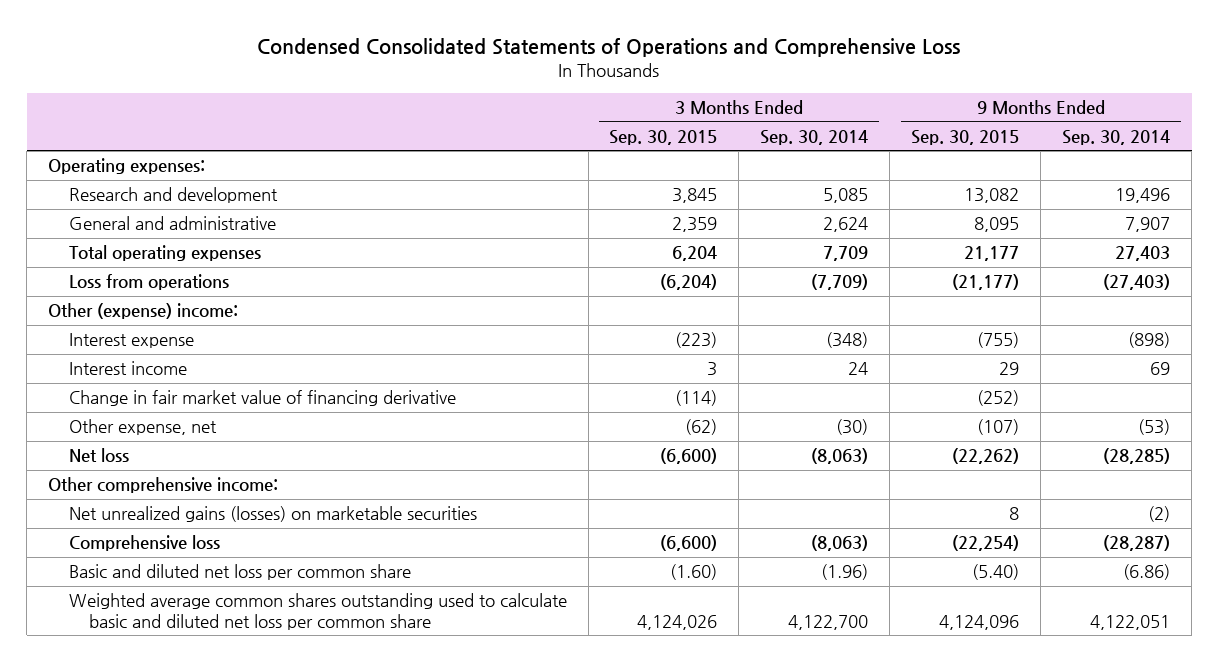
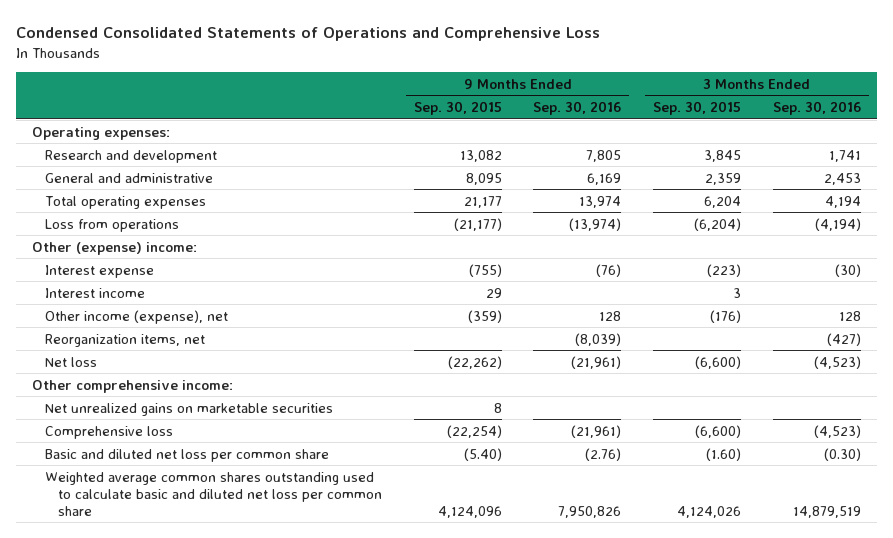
- | 3 Months Ended Sep. 30, 2015 | 3 Months Ended Sep. 30, 2014 | 9 Months Ended Sep. 30, 2015 | 9 Months Ended Sep. 30, 2014
+ | 9 Months Ended Sep. 30, 2015 | 9 Months Ended Sep. 30, 2016 | 3 Months Ended Sep. 30, 2015 | 3 Months Ended Sep. 30, 2016
- Change in fair market value of financing derivative | (114) | | (252) |
- Other expense, net | (62) | (30) | (107) | (53)
+ Other income (expense), net | (359) | 128 | (176) | 128
+ Reorganization items, net | | (8,039) | | (427)
- Net unrealized gains (losses) on marketable securities | | | 8 | (2)
+ Net unrealized gains on marketable securities | 8 | | |

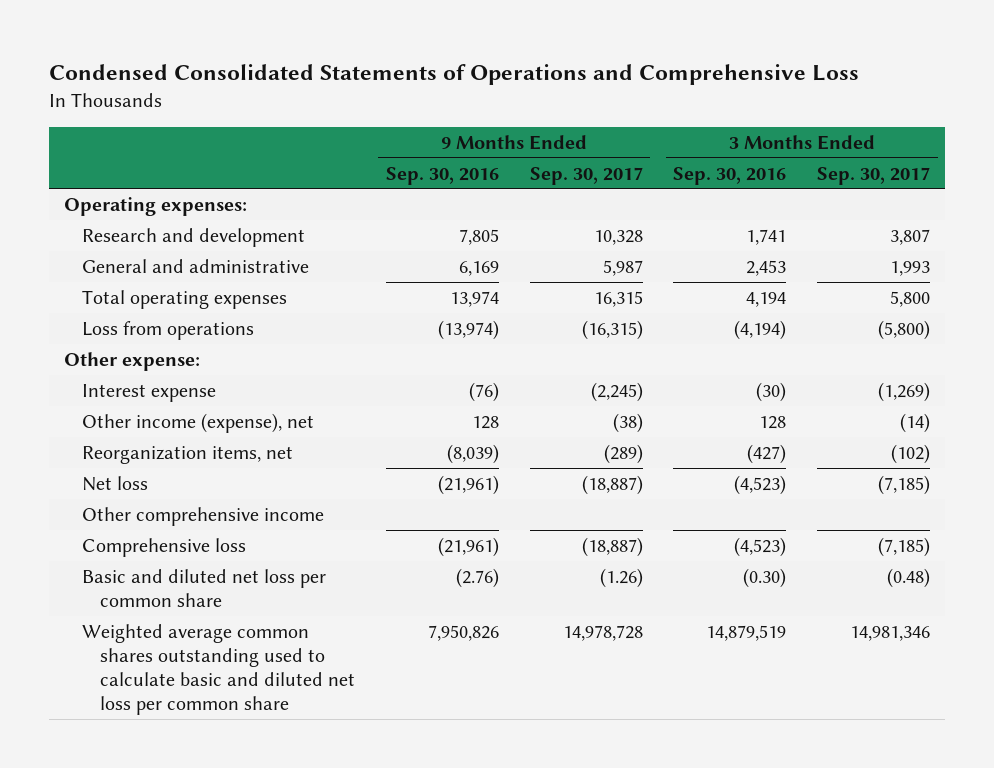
- | 9 Months Ended Sep. 30, 2015 | 9 Months Ended Sep. 30, 2016 | 3 Months Ended Sep. 30, 2015 | 3 Months Ended Sep. 30, 2016
+ | 9 Months Ended Sep. 30, 2016 | 9 Months Ended Sep. 30, 2017 | 3 Months Ended Sep. 30, 2016 | 3 Months Ended Sep. 30, 2017
- Other (expense) income:
+ Other expense:
- Interest income | 29 | | 3 |
- Other comprehensive income:
- Net unrealized gains on marketable securities | 8 | | |
+ Other comprehensive income

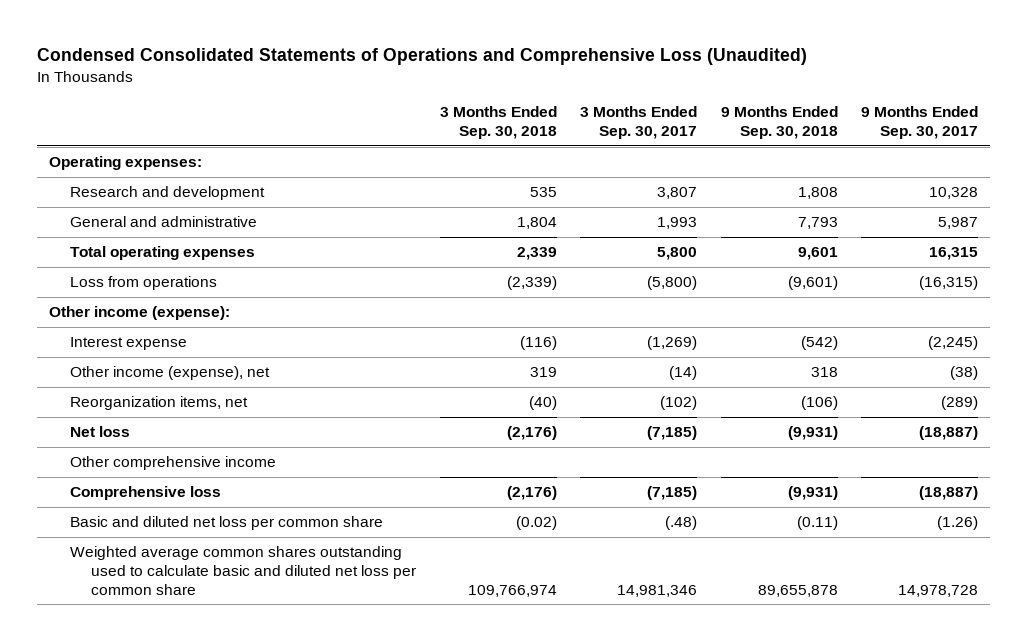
- Condensed Consolidated Statements of Operations and Comprehensive Loss
+ Condensed Consolidated Statements of Operations and Comprehensive Loss (Unaudited)
- | 9 Months Ended Sep. 30, 2016 | 9 Months Ended Sep. 30, 2017 | 3 Months Ended Sep. 30, 2016 | 3 Months Ended Sep. 30, 2017
+ | 3 Months Ended Sep. 30, 2018 | 3 Months Ended Sep. 30, 2017 | 9 Months Ended Sep. 30, 2018 | 9 Months Ended Sep. 30, 2017
- Other expense:
+ Other income (expense):
- Basic and diluted net loss per common share | (2.76) | (1.26) | (0.30) | (0.48)
+ Basic and diluted net loss per common share | (0.02) | (.48) | (0.11) | (1.26)

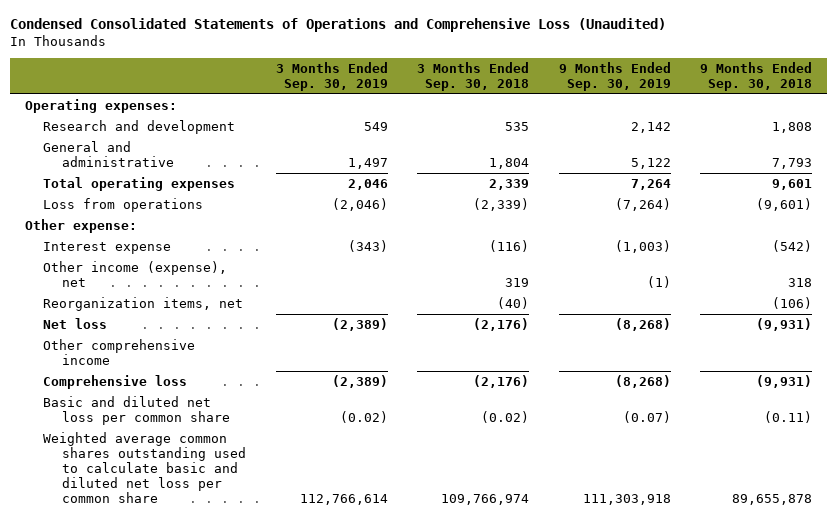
- | 3 Months Ended Sep. 30, 2018 | 3 Months Ended Sep. 30, 2017 | 9 Months Ended Sep. 30, 2018 | 9 Months Ended Sep. 30, 2017
+ | 3 Months Ended Sep. 30, 2019 | 3 Months Ended Sep. 30, 2018 | 9 Months Ended Sep. 30, 2019 | 9 Months Ended Sep. 30, 2018
- Other income (expense):
+ Other expense:

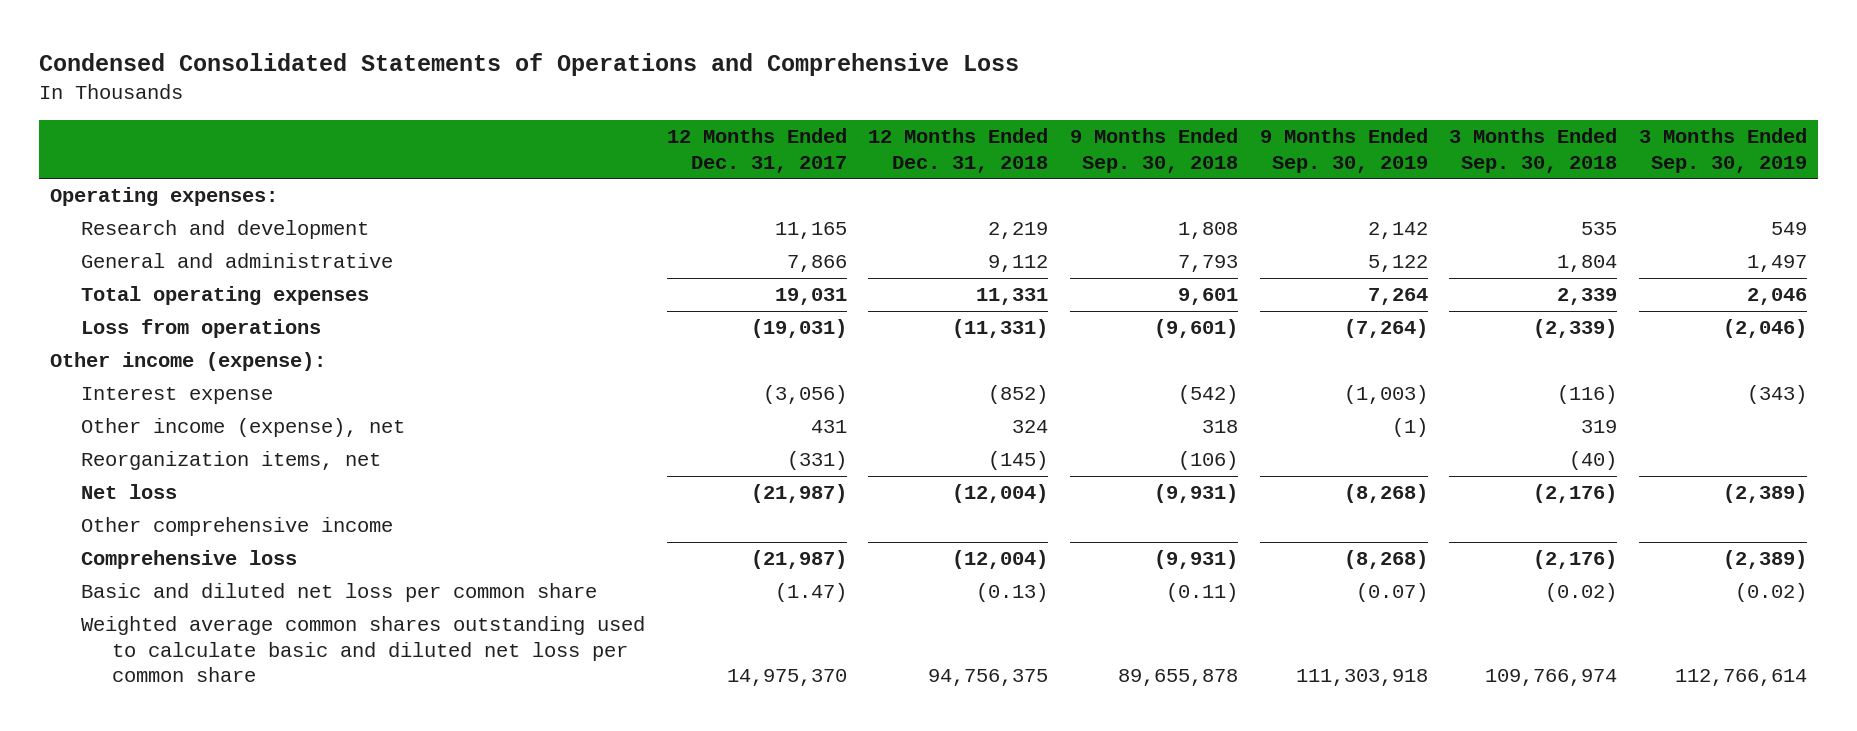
- Condensed Consolidated Statements of Operations and Comprehensive Loss (Unaudited)
+ Condensed Consolidated Statements of Operations and Comprehensive Loss
- | 3 Months Ended Sep. 30, 2019 | 3 Months Ended Sep. 30, 2018 | 9 Months Ended Sep. 30, 2019 | 9 Months Ended Sep. 30, 2018
+ | 12 Months Ended Dec. 31, 2017 | 12 Months Ended Dec. 31, 2018 | 9 Months Ended Sep. 30, 2018 | 9 Months Ended Sep. 30, 2019 | 3 Months Ended Sep. 30, 2018 | 3 Months Ended Sep. 30, 2019
- Other expense:
+ Other income (expense):

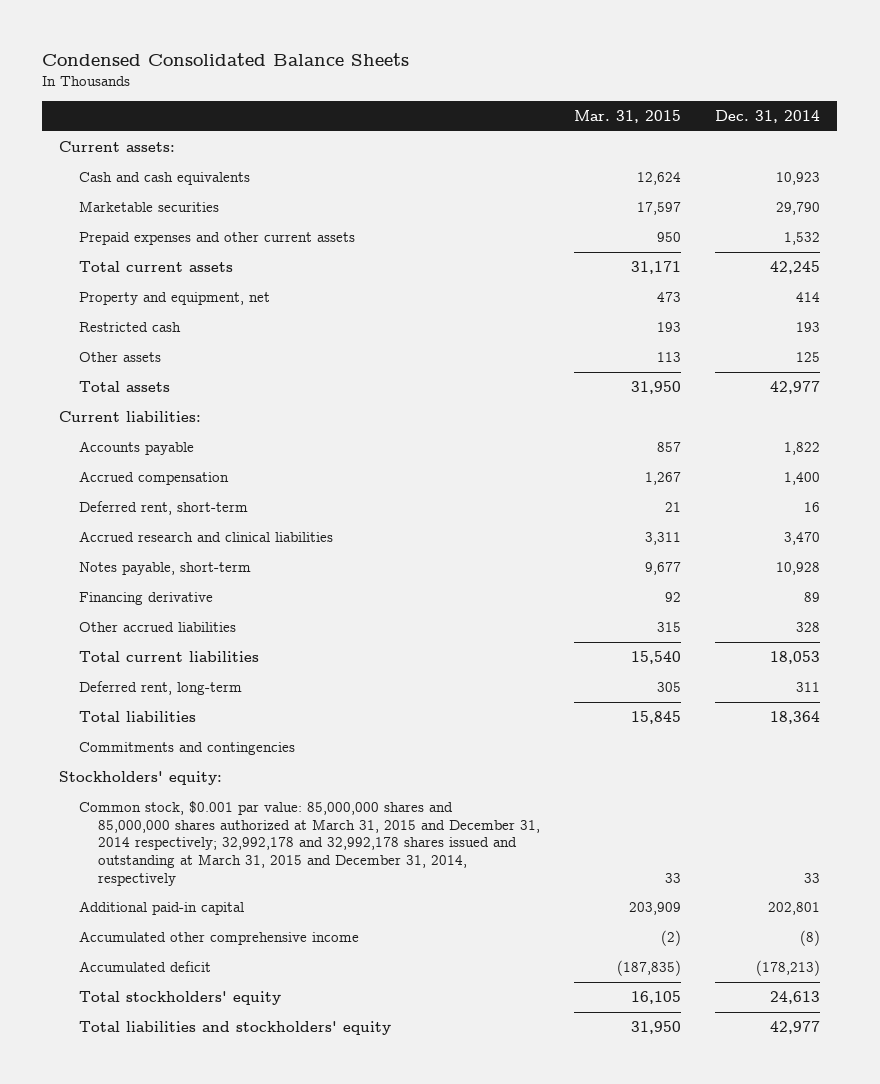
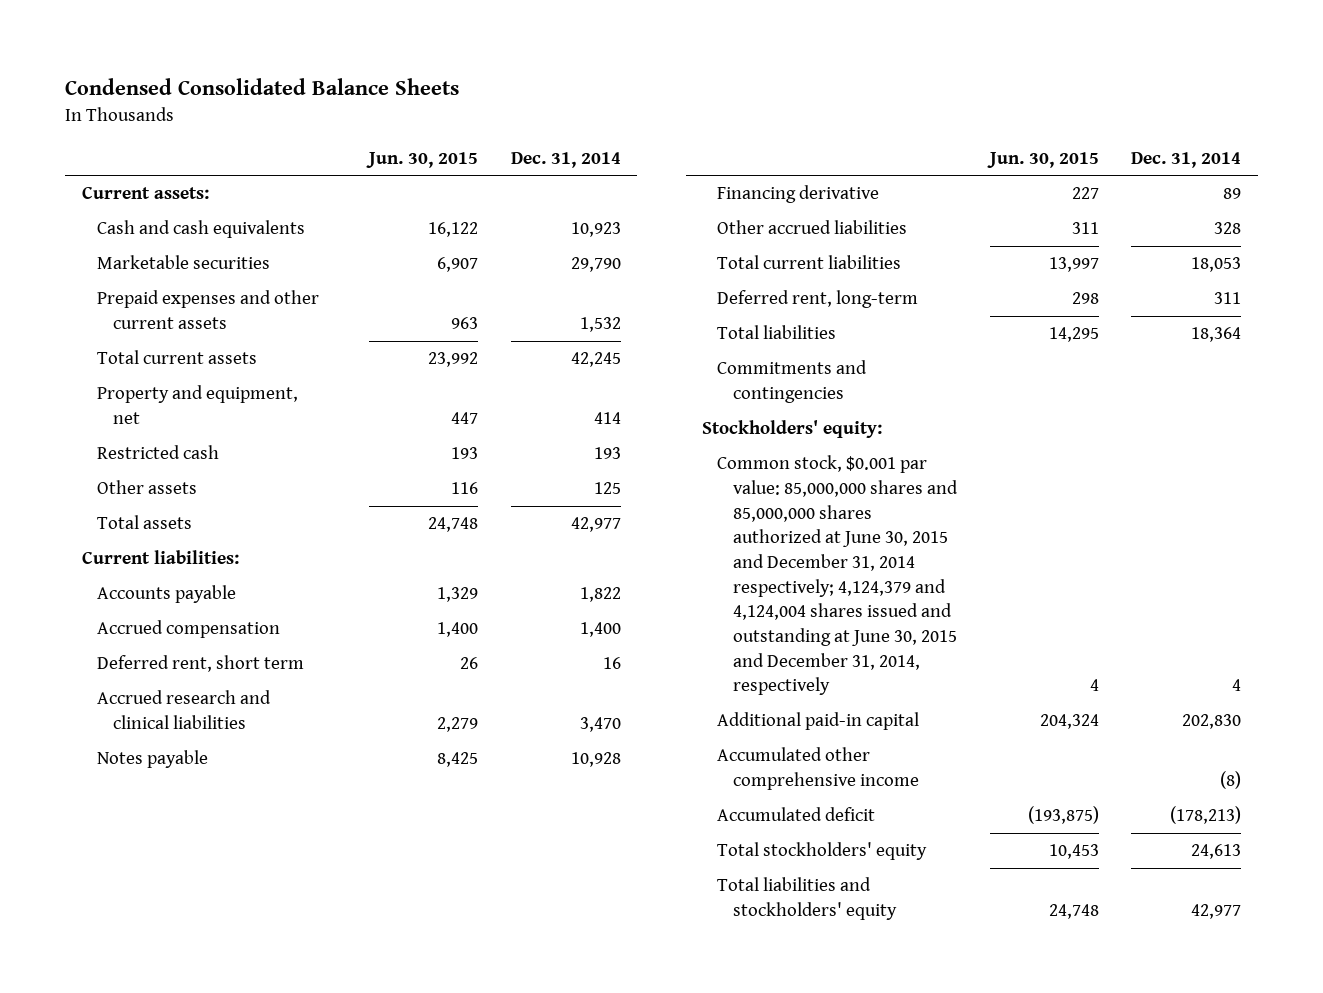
- | Mar. 31, 2015 | Dec. 31, 2014
+ | Jun. 30, 2015 | Dec. 31, 2014
- Deferred rent, short-term | 21 | 16
+ Deferred rent, short term | 26 | 16
- Notes payable, short-term | 9,677 | 10,928
+ Notes payable | 8,425 | 10,928
- Common stock, $0.001 par value: 85,000,000 shares and 85,000,000 shares authorized at March 31, 2015 and December 31, 2014 respectively; 32,992,178 and 32,992,178 shares issued and outstanding at March 31, 2015 and December 31, 2014, respectively | 33 | 33
- Additional paid-in capital | 203,909 | 202,801
+ Common stock, $0.001 par value: 85,000,000 shares and 85,000,000 shares authorized at June 30, 2015 and December 31, 2014 respectively; 4,124,379 and 4,124,004 shares issued and outstanding at June 30, 2015 and December 31, 2014, respectively | 4 | 4
+ Additional paid-in capital | 204,324 | 202,830

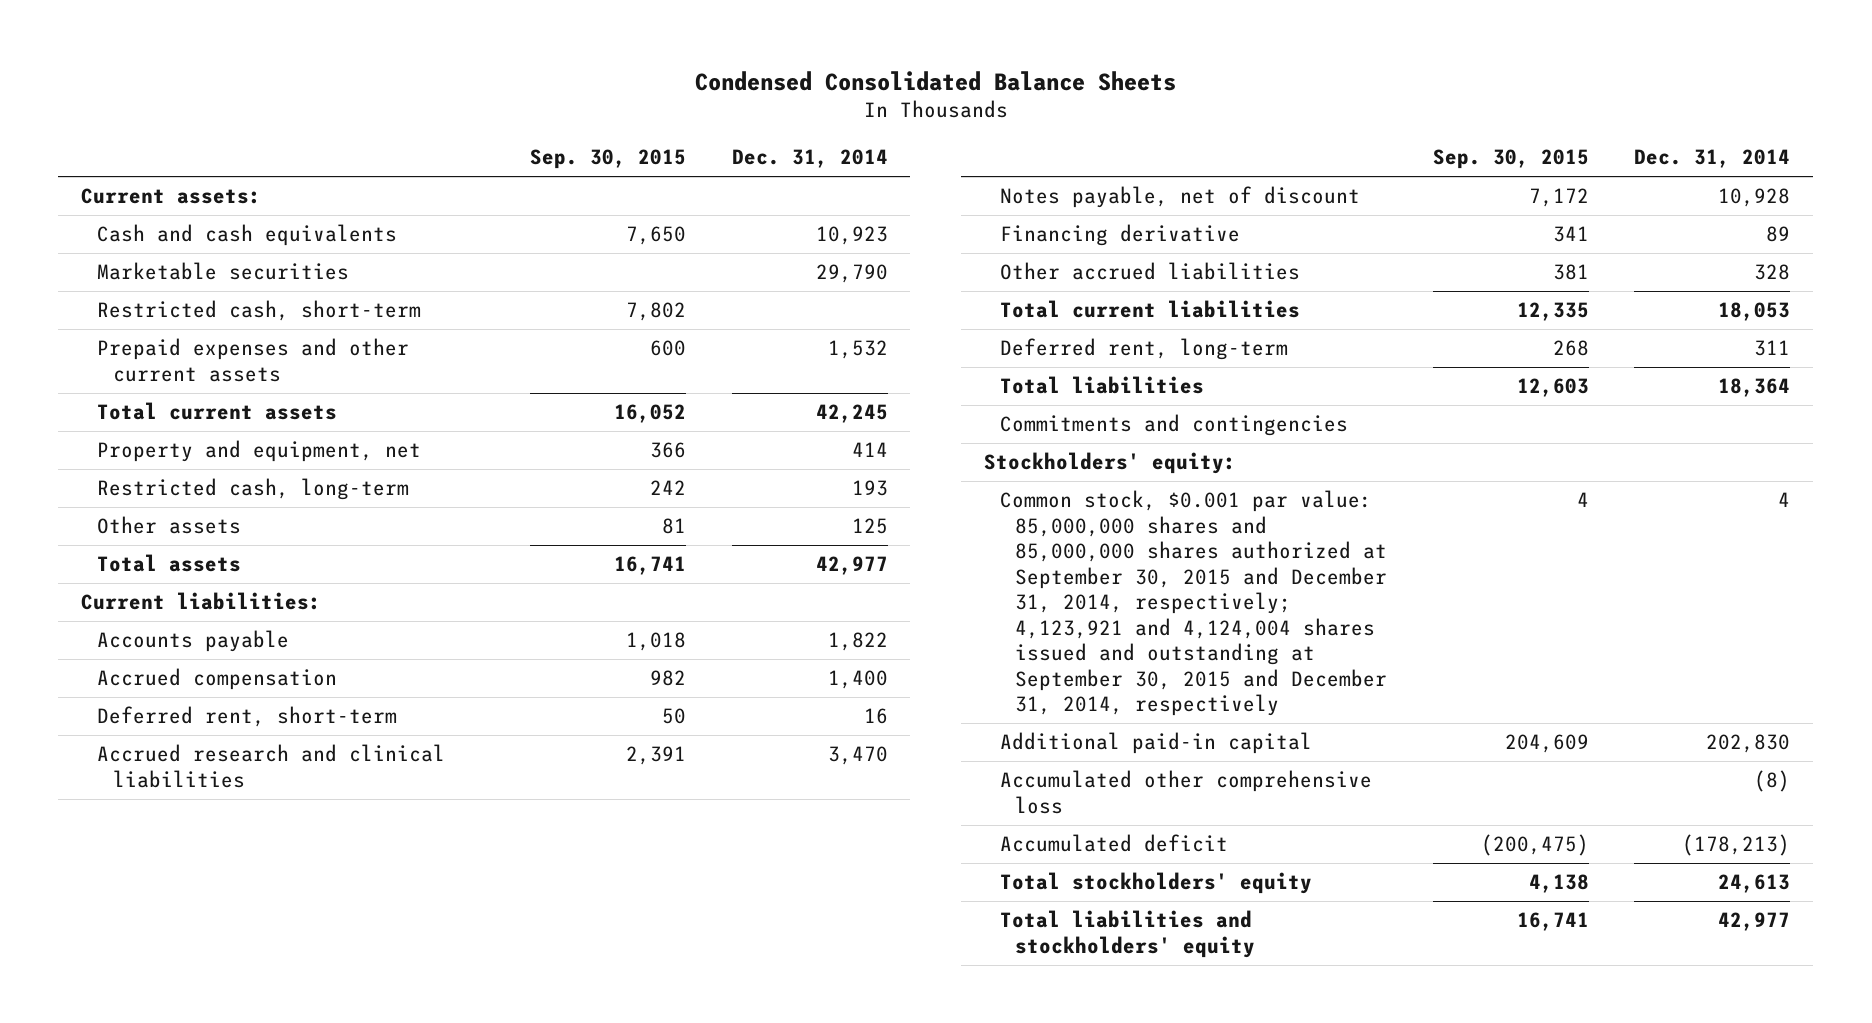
- | Jun. 30, 2015 | Dec. 31, 2014
+ | Sep. 30, 2015 | Dec. 31, 2014
+ Restricted cash, short-term | 7,802 |
- Restricted cash | 193 | 193
+ Restricted cash, long-term | 242 | 193
- Deferred rent, short term | 26 | 16
+ Deferred rent, short-term | 50 | 16
- Notes payable | 8,425 | 10,928
+ Notes payable, net of discount | 7,172 | 10,928
- Common stock, $0.001 par value: 85,000,000 shares and 85,000,000 shares authorized at June 30, 2015 and December 31, 2014 respectively; 4,124,379 and 4,124,004 shares issued and outstanding at June 30, 2015 and December 31, 2014, respectively | 4 | 4
+ Common stock, $0.001 par value: 85,000,000 shares and 85,000,000 shares authorized at September 30, 2015 and December 31, 2014, respectively; 4,123,921 and 4,124,004 shares issued and outstanding at September 30, 2015 and December 31, 2014, respectively | 4 | 4
- Accumulated other comprehensive income | | (8)
+ Accumulated other comprehensive loss | | (8)

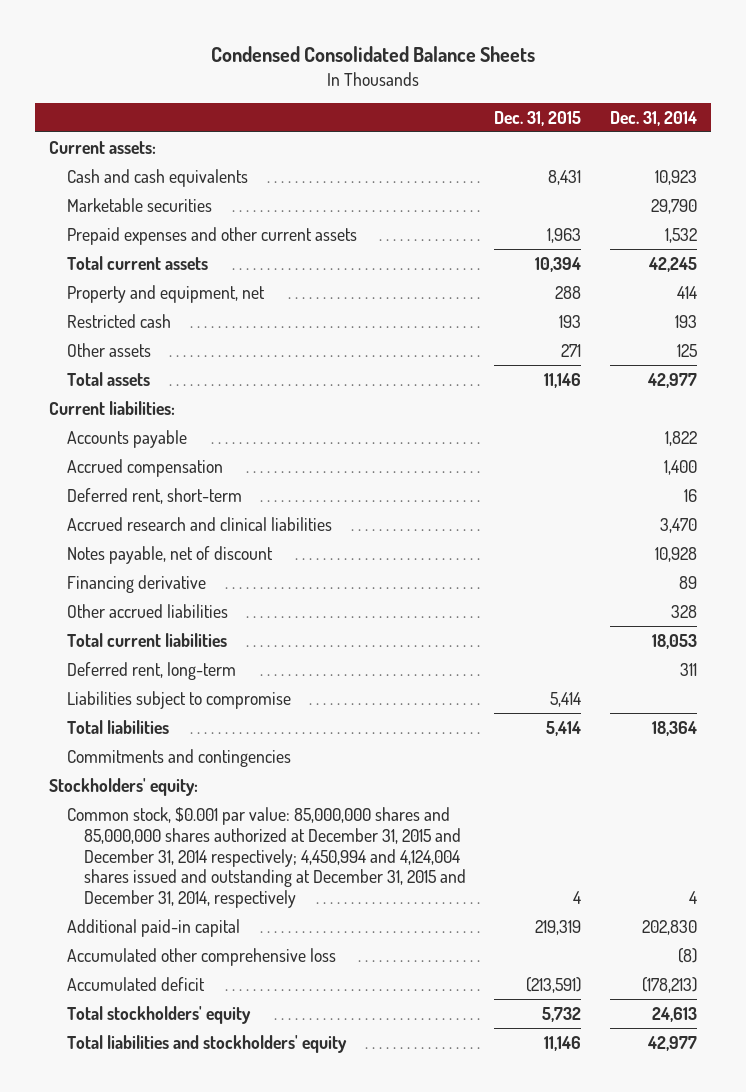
- | Sep. 30, 2015 | Dec. 31, 2014
+ | Dec. 31, 2015 | Dec. 31, 2014
- Restricted cash, short-term | 7,802 |
- Restricted cash, long-term | 242 | 193
+ Restricted cash | 193 | 193
+ Liabilities subject to compromise | 5,414 |
- Common stock, $0.001 par value: 85,000,000 shares and 85,000,000 shares authorized at September 30, 2015 and December 31, 2014, respectively; 4,123,921 and 4,124,004 shares issued and outstanding at September 30, 2015 and December 31, 2014, respectively | 4 | 4
+ Common stock, $0.001 par value: 85,000,000 shares and 85,000,000 shares authorized at December 31, 2015 and December 31, 2014 respectively; 4,450,994 and 4,124,004 shares issued and outstanding at December 31, 2015 and December 31, 2014, respectively | 4 | 4

